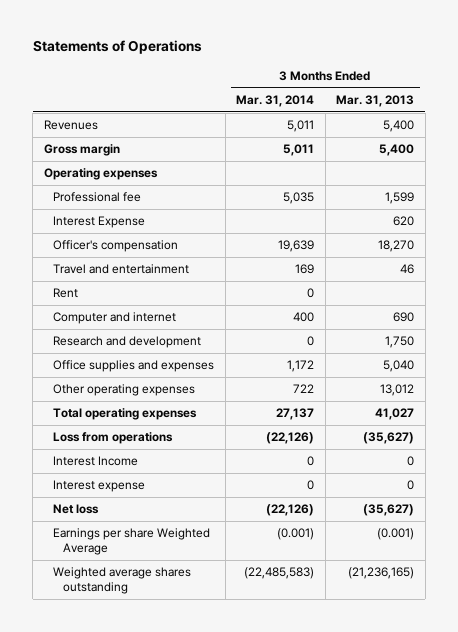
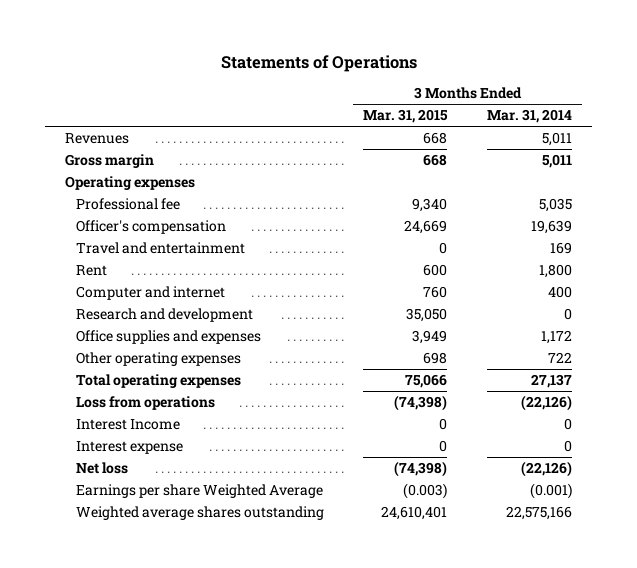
- | 3 Months Ended Mar. 31, 2014 | 3 Months Ended Mar. 31, 2013
+ | 3 Months Ended Mar. 31, 2015 | 3 Months Ended Mar. 31, 2014
- Interest Expense | | 620
- Rent | 0 |
+ Rent | 600 | 1,800
- Weighted average shares outstanding | (22,485,583) | (21,236,165)
+ Weighted average shares outstanding | 24,610,401 | 22,575,166

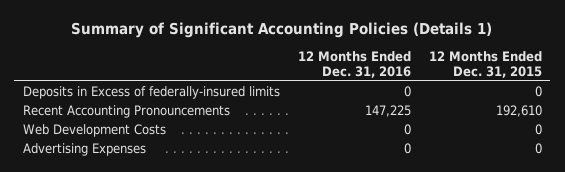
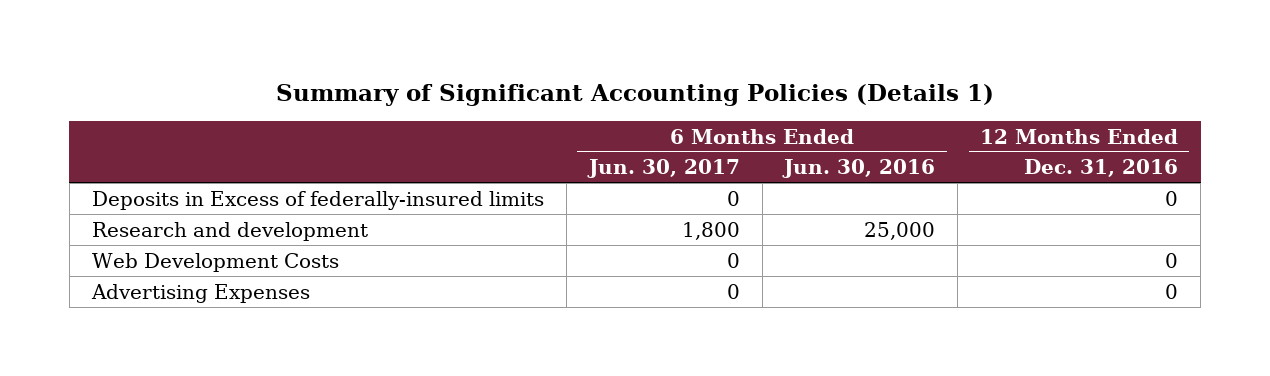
- | 12 Months Ended Dec. 31, 2016 | 12 Months Ended Dec. 31, 2015
+ | 6 Months Ended Jun. 30, 2017 | 6 Months Ended Jun. 30, 2016 | 12 Months Ended Dec. 31, 2016
- Recent Accounting Pronouncements | 147,225 | 192,610
+ Research and development | 1,800 | 25,000 |

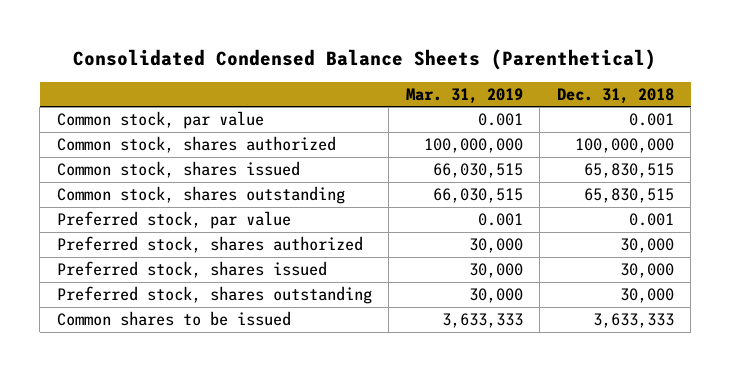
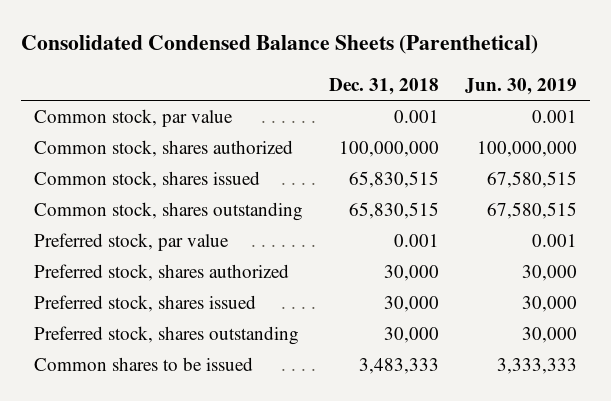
- | Mar. 31, 2019 | Dec. 31, 2018
+ | Dec. 31, 2018 | Jun. 30, 2019
- Common shares to be issued | 3,633,333 | 3,633,333
+ Common shares to be issued | 3,483,333 | 3,333,333

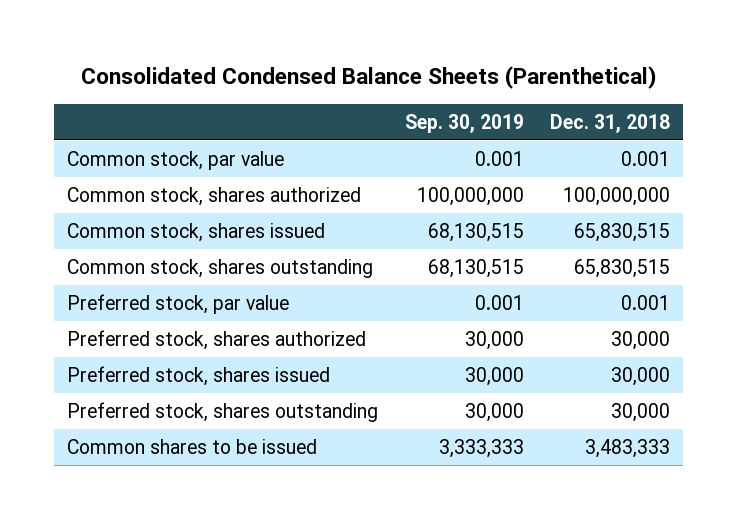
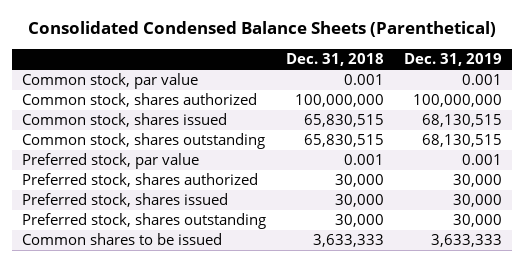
- | Sep. 30, 2019 | Dec. 31, 2018
+ | Dec. 31, 2018 | Dec. 31, 2019
- Common shares to be issued | 3,333,333 | 3,483,333
+ Common shares to be issued | 3,633,333 | 3,633,333

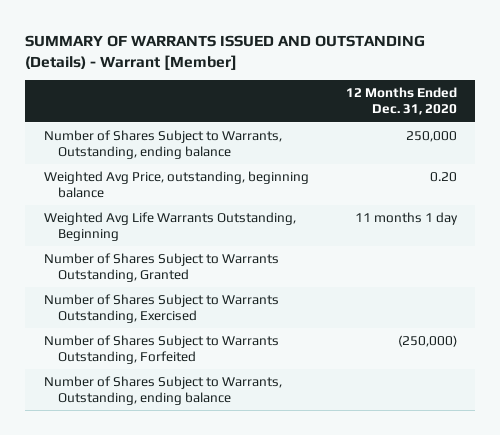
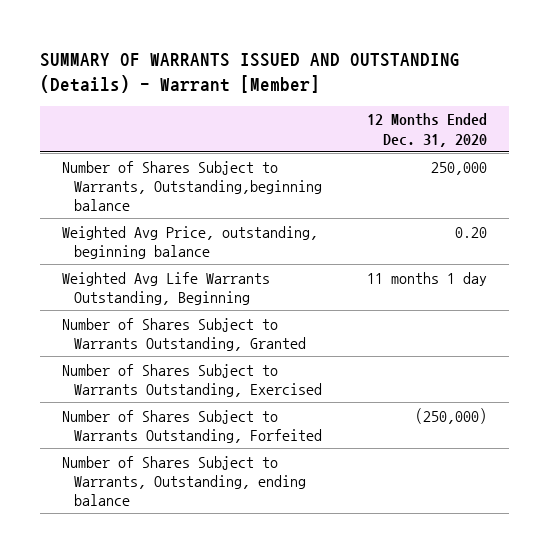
- Number of Shares Subject to Warrants, Outstanding, ending balance | 250,000
+ Number of Shares Subject to Warrants, Outstanding,beginning balance | 250,000

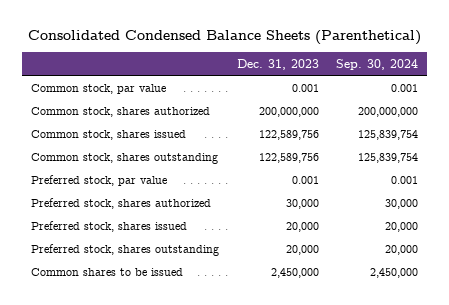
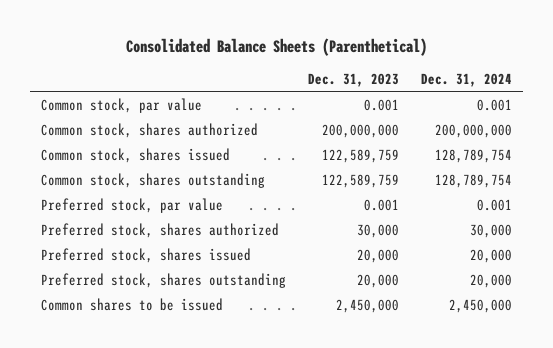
- Consolidated Condensed Balance Sheets (Parenthetical)
+ Consolidated Balance Sheets (Parenthetical)
- | Dec. 31, 2023 | Sep. 30, 2024
+ | Dec. 31, 2023 | Dec. 31, 2024
- Common stock, shares issued | 122,589,756 | 125,839,754
- Common stock, shares outstanding | 122,589,756 | 125,839,754
+ Common stock, shares issued | 122,589,759 | 128,789,754
+ Common stock, shares outstanding | 122,589,759 | 128,789,754

